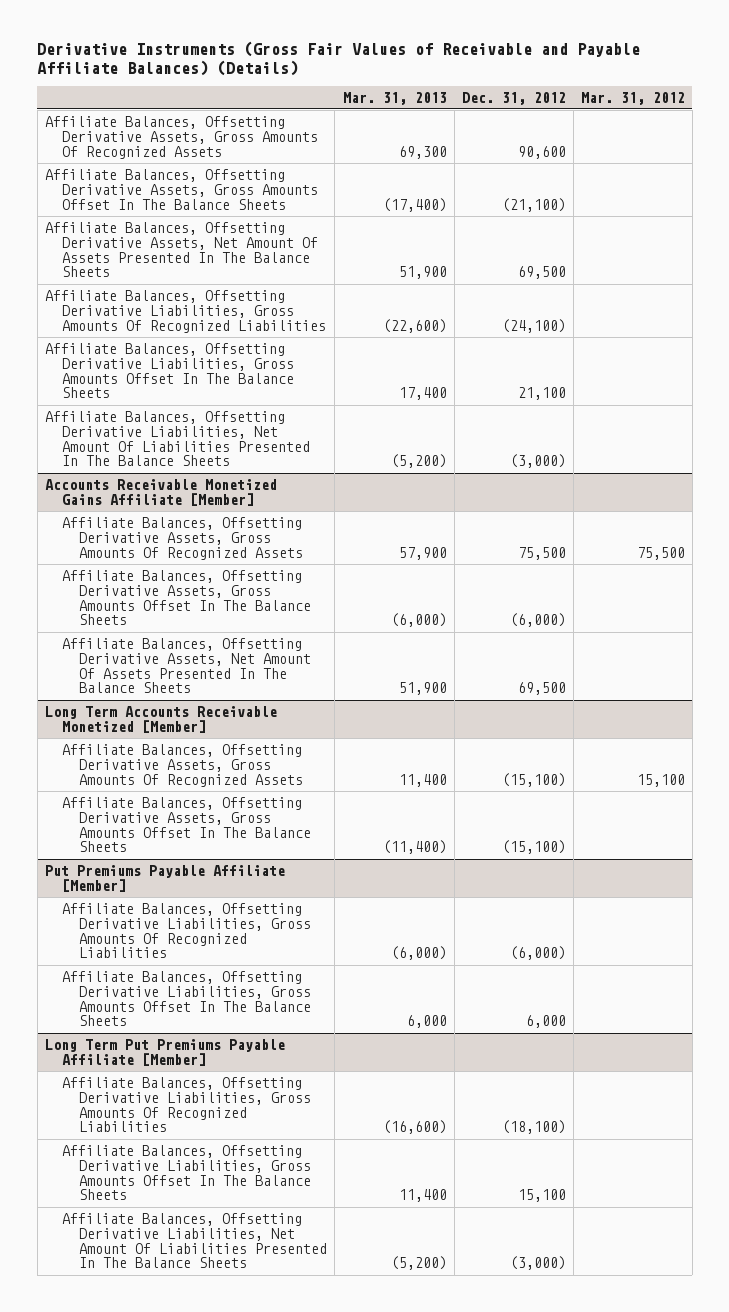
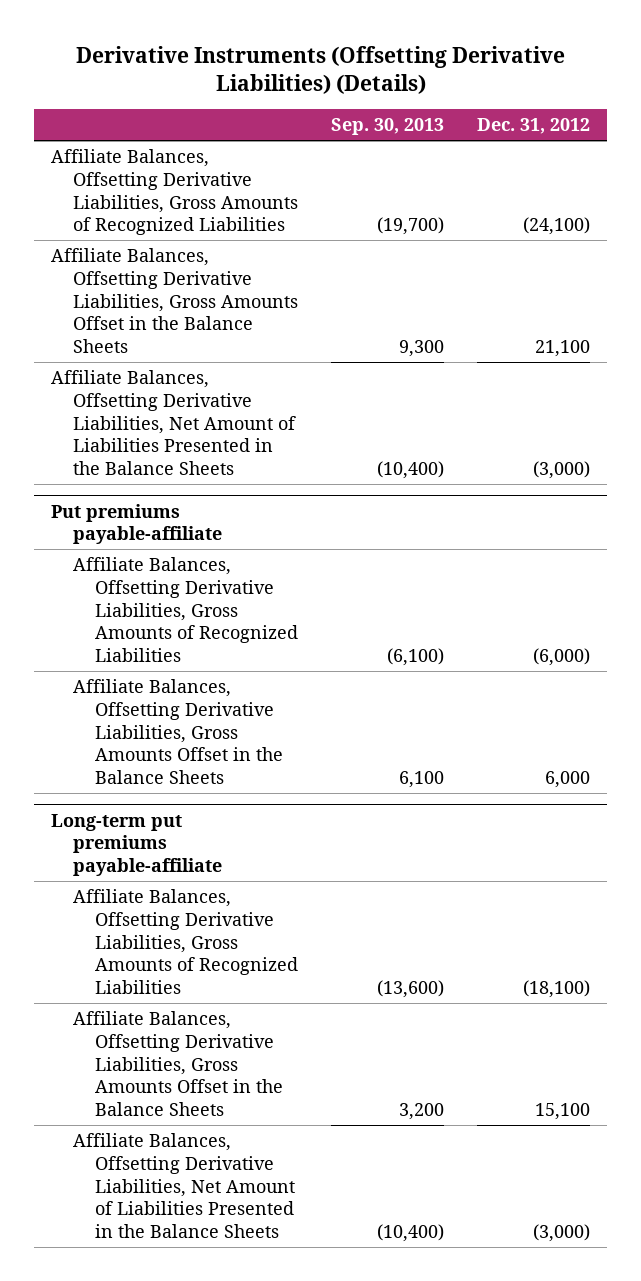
- Derivative Instruments (Gross Fair Values of Receivable and Payable Affiliate Balances) (Details)
+ Derivative Instruments (Offsetting Derivative Liabilities) (Details)
- | Mar. 31, 2013 | Dec. 31, 2012 | Mar. 31, 2012
+ | Sep. 30, 2013 | Dec. 31, 2012
- Affiliate Balances, Offsetting Derivative Assets, Gross Amounts Of Recognized Assets | 69,300 | 90,600 |
- Affiliate Balances, Offsetting Derivative Assets, Gross Amounts Offset In The Balance Sheets | (17,400) | (21,100) |
- Affiliate Balances, Offsetting Derivative Assets, Net Amount Of Assets Presented In The Balance Sheets | 51,900 | 69,500 |
- Affiliate Balances, Offsetting Derivative Liabilities, Gross Amounts Of Recognized Liabilities | (22,600) | (24,100) |
- Affiliate Balances, Offsetting Derivative Liabilities, Gross Amounts Offset In The Balance Sheets | 17,400 | 21,100 |
- Affiliate Balances, Offsetting Derivative Liabilities, Net Amount Of Liabilities Presented In The Balance Sheets | (5,200) | (3,000) |
- Accounts Receivable Monetized Gains Affiliate [Member]
- Affiliate Balances, Offsetting Derivative Assets, Gross Amounts Of Recognized Assets | 57,900 | 75,500 | 75,500
- Affiliate Balances, Offsetting Derivative Assets, Gross Amounts Offset In The Balance Sheets | (6,000) | (6,000) |
- Affiliate Balances, Offsetting Derivative Assets, Net Amount Of Assets Presented In The Balance Sheets | 51,900 | 69,500 |
- Long Term Accounts Receivable Monetized [Member]
- Affiliate Balances, Offsetting Derivative Assets, Gross Amounts Of Recognized Assets | 11,400 | (15,100) | 15,100
- Affiliate Balances, Offsetting Derivative Assets, Gross Amounts Offset In The Balance Sheets | (11,400) | (15,100) |
- Put Premiums Payable Affiliate [Member]
- Affiliate Balances, Offsetting Derivative Liabilities, Gross Amounts Of Recognized Liabilities | (6,000) | (6,000) |
- Affiliate Balances, Offsetting Derivative Liabilities, Gross Amounts Offset In The Balance Sheets | 6,000 | 6,000 |
- Long Term Put Premiums Payable Affiliate [Member]
- Affiliate Balances, Offsetting Derivative Liabilities, Gross Amounts Of Recognized Liabilities | (16,600) | (18,100) |
- Affiliate Balances, Offsetting Derivative Liabilities, Gross Amounts Offset In The Balance Sheets | 11,400 | 15,100 |
- Affiliate Balances, Offsetting Derivative Liabilities, Net Amount Of Liabilities Presented In The Balance Sheets | (5,200) | (3,000) |
+ Affiliate Balances, Offsetting Derivative Liabilities, Gross Amounts of Recognized Liabilities | (19,700) | (24,100)
+ Affiliate Balances, Offsetting Derivative Liabilities, Gross Amounts Offset in the Balance Sheets | 9,300 | 21,100
+ Affiliate Balances, Offsetting Derivative Liabilities, Net Amount of Liabilities Presented in the Balance Sheets | (10,400) | (3,000)
+ Put premiums payable-affiliate
+ Affiliate Balances, Offsetting Derivative Liabilities, Gross Amounts of Recognized Liabilities | (6,100) | (6,000)
+ Affiliate Balances, Offsetting Derivative Liabilities, Gross Amounts Offset in the Balance Sheets | 6,100 | 6,000
+ Long-term put premiums payable-affiliate
+ Affiliate Balances, Offsetting Derivative Liabilities, Gross Amounts of Recognized Liabilities | (13,600) | (18,100)
+ Affiliate Balances, Offsetting Derivative Liabilities, Gross Amounts Offset in the Balance Sheets | 3,200 | 15,100
+ Affiliate Balances, Offsetting Derivative Liabilities, Net Amount of Liabilities Presented in the Balance Sheets | (10,400) | (3,000)

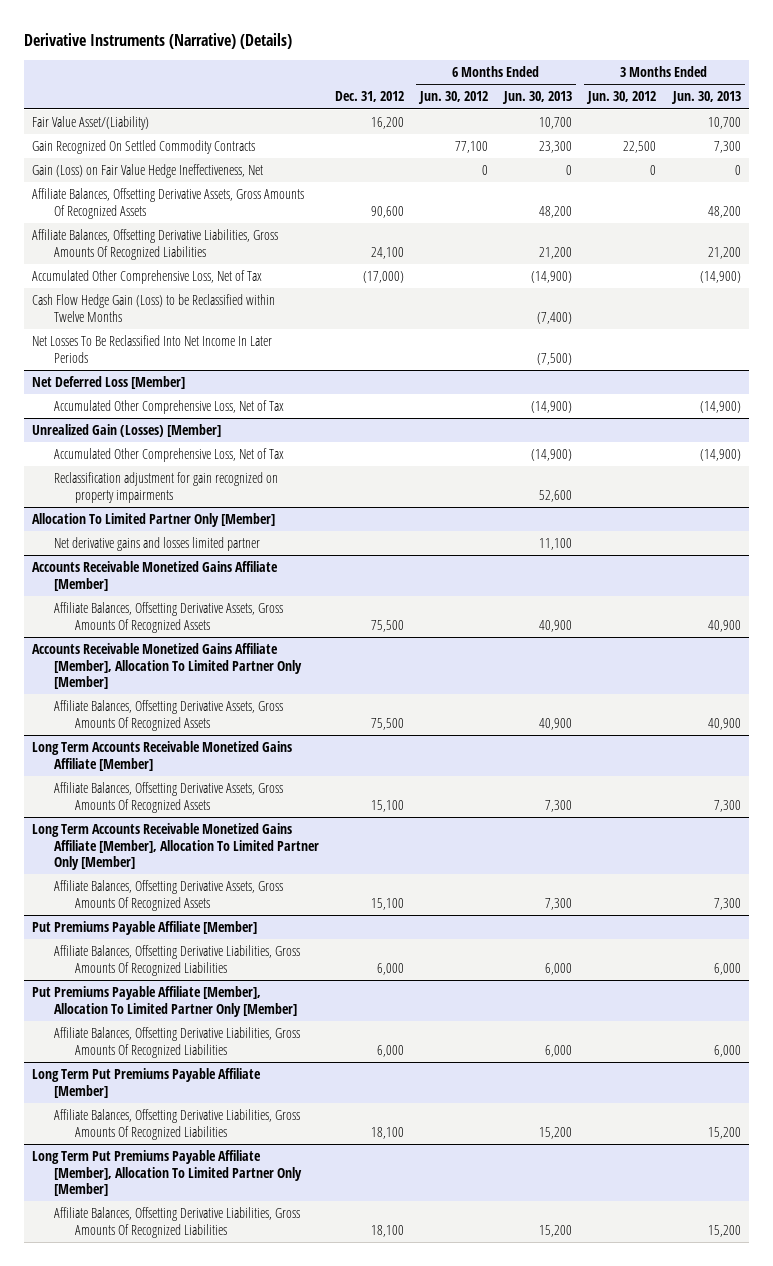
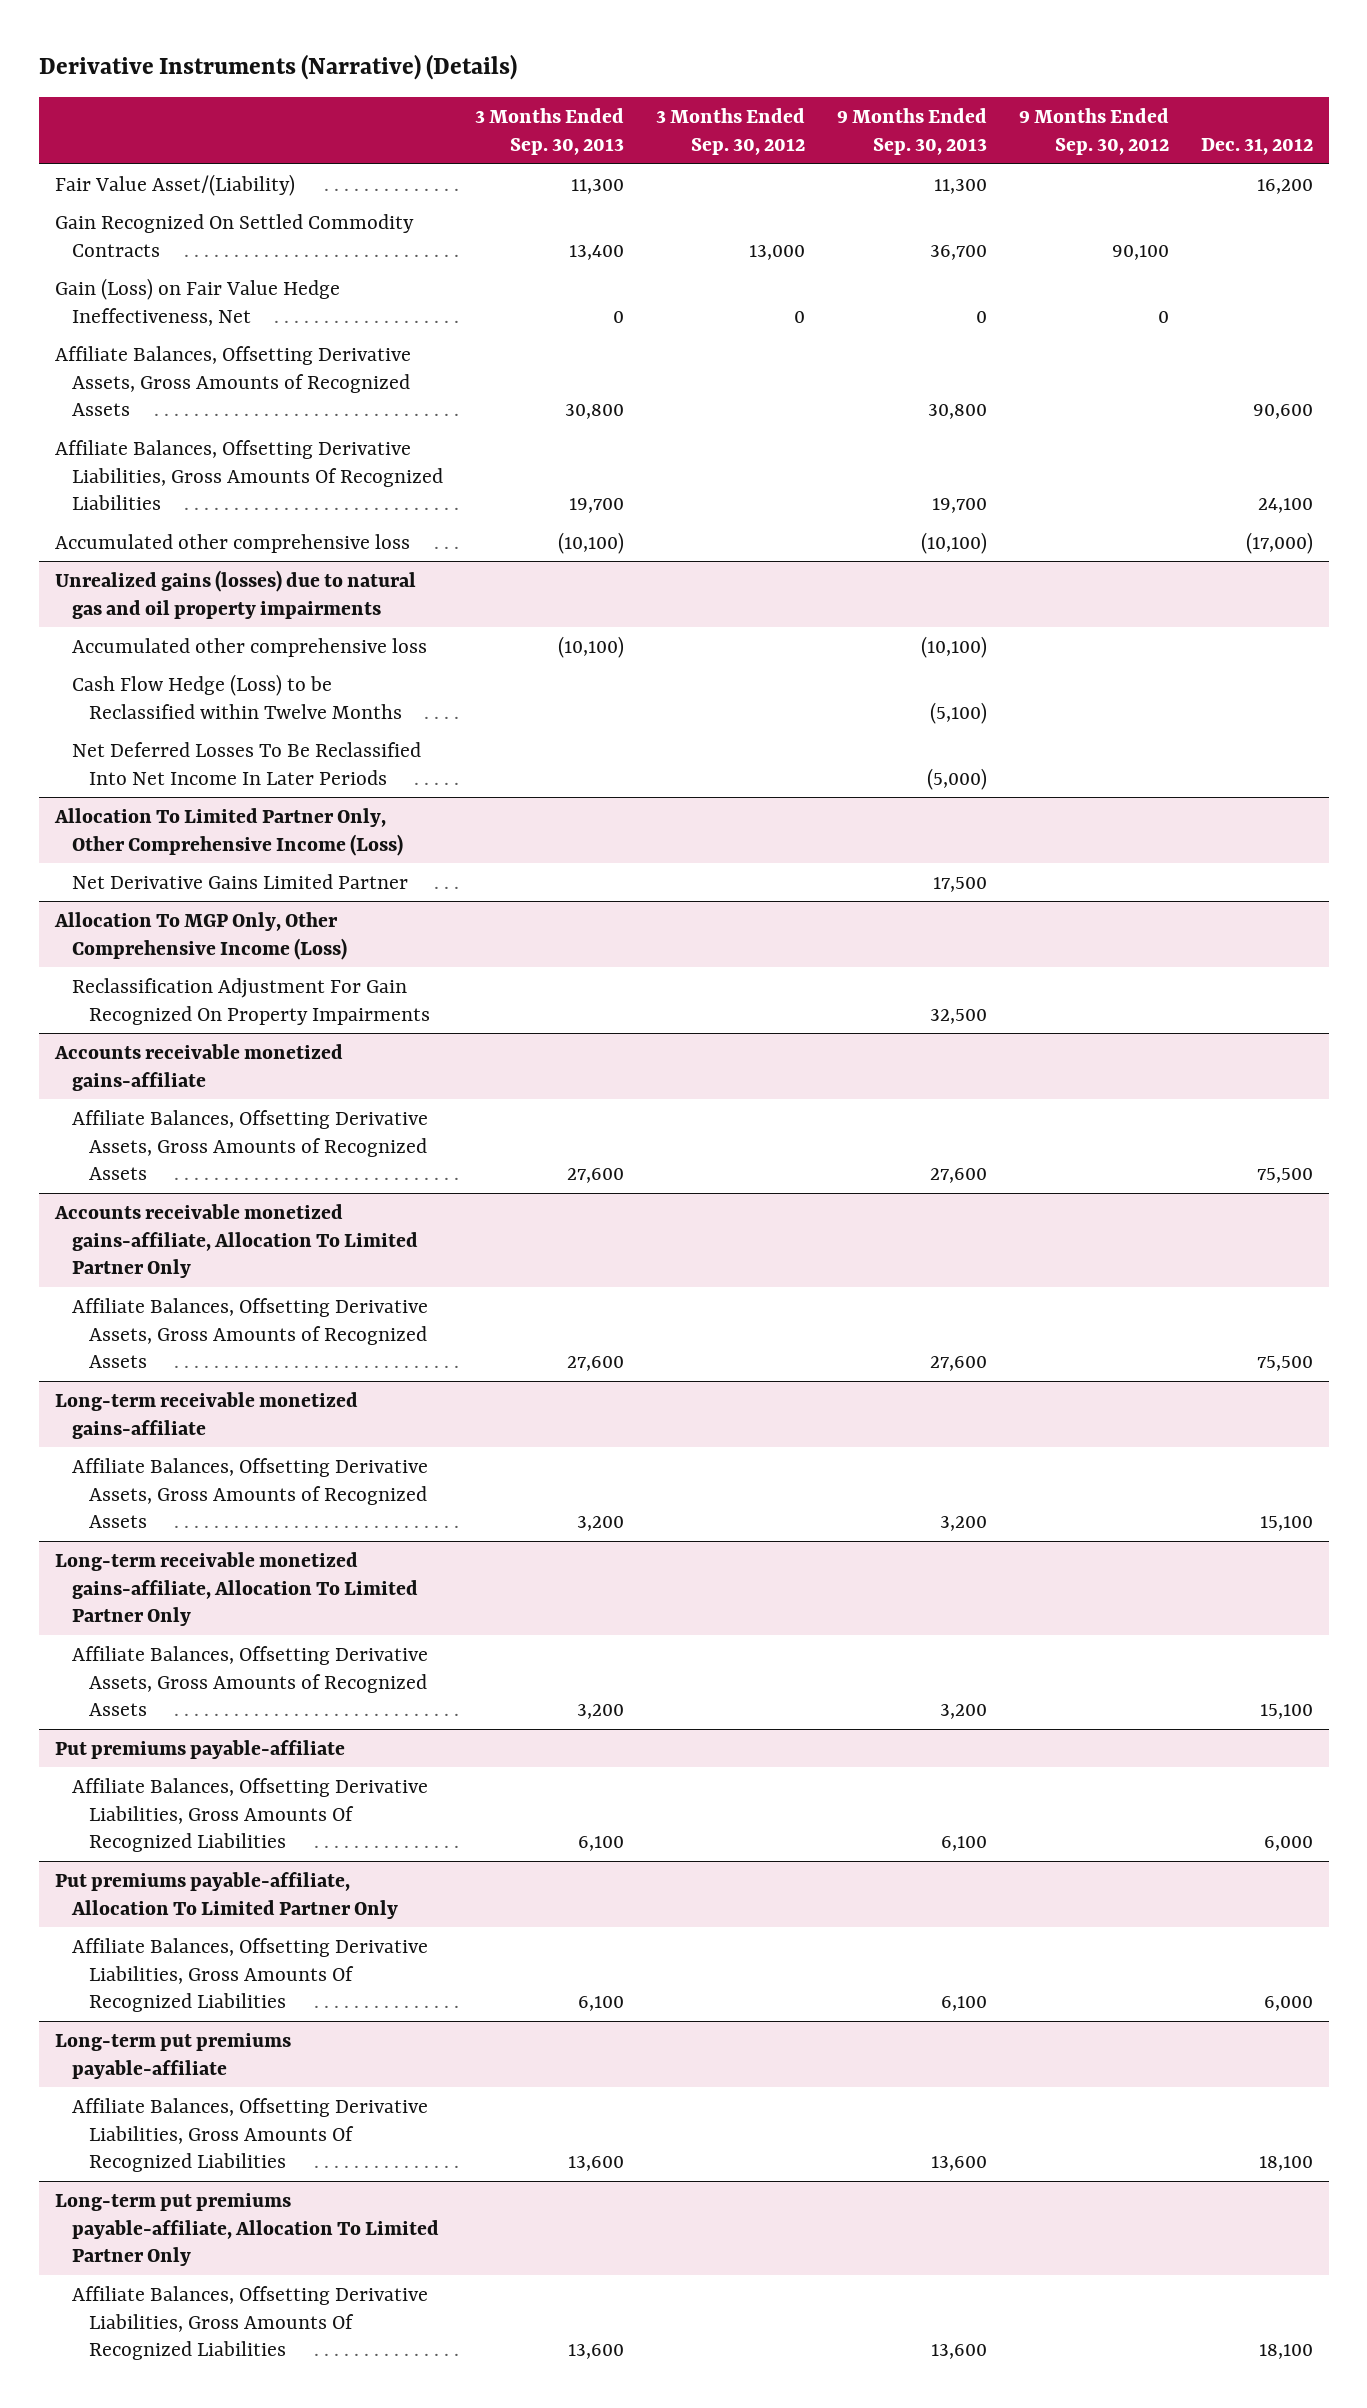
- | Dec. 31, 2012 | 6 Months Ended Jun. 30, 2012 | 6 Months Ended Jun. 30, 2013 | 3 Months Ended Jun. 30, 2012 | 3 Months Ended Jun. 30, 2013
+ | 3 Months Ended Sep. 30, 2013 | 3 Months Ended Sep. 30, 2012 | 9 Months Ended Sep. 30, 2013 | 9 Months Ended Sep. 30, 2012 | Dec. 31, 2012
- Affiliate Balances, Offsetting Derivative Assets, Gross Amounts Of Recognized Assets | 90,600 | | 48,200 | | 48,200
+ Affiliate Balances, Offsetting Derivative Assets, Gross Amounts of Recognized Assets | 30,800 | | 30,800 | | 90,600
- Accumulated Other Comprehensive Loss, Net of Tax | (17,000) | | (14,900) | | (14,900)
- Cash Flow Hedge Gain (Loss) to be Reclassified within Twelve Months | | | (7,400) | |
- Net Losses To Be Reclassified Into Net Income In Later Periods | | | (7,500) | |
- Net Deferred Loss [Member]
- Accumulated Other Comprehensive Loss, Net of Tax | | | (14,900) | | (14,900)
- Unrealized Gain (Losses) [Member]
- Accumulated Other Comprehensive Loss, Net of Tax | | | (14,900) | | (14,900)
- Reclassification adjustment for gain recognized on property impairments | | | 52,600 | |
- Allocation To Limited Partner Only [Member]
- Net derivative gains and losses limited partner | | | 11,100 | |
- Accounts Receivable Monetized Gains Affiliate [Member]
- Affiliate Balances, Offsetting Derivative Assets, Gross Amounts Of Recognized Assets | 75,500 | | 40,900 | | 40,900
- Accounts Receivable Monetized Gains Affiliate [Member], Allocation To Limited Partner Only [Member]
- Affiliate Balances, Offsetting Derivative Assets, Gross Amounts Of Recognized Assets | 75,500 | | 40,900 | | 40,900
- Long Term Accounts Receivable Monetized Gains Affiliate [Member]
- Affiliate Balances, Offsetting Derivative Assets, Gross Amounts Of Recognized Assets | 15,100 | | 7,300 | | 7,300
- Long Term Accounts Receivable Monetized Gains Affiliate [Member], Allocation To Limited Partner Only [Member]
- Affiliate Balances, Offsetting Derivative Assets, Gross Amounts Of Recognized Assets | 15,100 | | 7,300 | | 7,300
- Put Premiums Payable Affiliate [Member]
+ Accumulated other comprehensive loss | (10,100) | | (10,100) | | (17,000)
+ Unrealized gains (losses) due to natural gas and oil property impairments
+ Accumulated other comprehensive loss | (10,100) | | (10,100) | |
+ Cash Flow Hedge (Loss) to be Reclassified within Twelve Months | | | (5,100) | |
+ Net Deferred Losses To Be Reclassified Into Net Income In Later Periods | | | (5,000) | |
+ Allocation To Limited Partner Only, Other Comprehensive Income (Loss)
+ Net Derivative Gains Limited Partner | | | 17,500 | |
+ Allocation To MGP Only, Other Comprehensive Income (Loss)
+ Reclassification Adjustment For Gain Recognized On Property Impairments | | | 32,500 | |
+ Accounts receivable monetized gains-affiliate
+ Affiliate Balances, Offsetting Derivative Assets, Gross Amounts of Recognized Assets | 27,600 | | 27,600 | | 75,500
+ Accounts receivable monetized gains-affiliate, Allocation To Limited Partner Only
+ Affiliate Balances, Offsetting Derivative Assets, Gross Amounts of Recognized Assets | 27,600 | | 27,600 | | 75,500
+ Long-term receivable monetized gains-affiliate
+ Affiliate Balances, Offsetting Derivative Assets, Gross Amounts of Recognized Assets | 3,200 | | 3,200 | | 15,100
+ Long-term receivable monetized gains-affiliate, Allocation To Limited Partner Only
+ Affiliate Balances, Offsetting Derivative Assets, Gross Amounts of Recognized Assets | 3,200 | | 3,200 | | 15,100
+ Put premiums payable-affiliate
- Put Premiums Payable Affiliate [Member], Allocation To Limited Partner Only [Member]
+ Put premiums payable-affiliate, Allocation To Limited Partner Only
- Long Term Put Premiums Payable Affiliate [Member]
+ Long-term put premiums payable-affiliate
- Long Term Put Premiums Payable Affiliate [Member], Allocation To Limited Partner Only [Member]
+ Long-term put premiums payable-affiliate, Allocation To Limited Partner Only

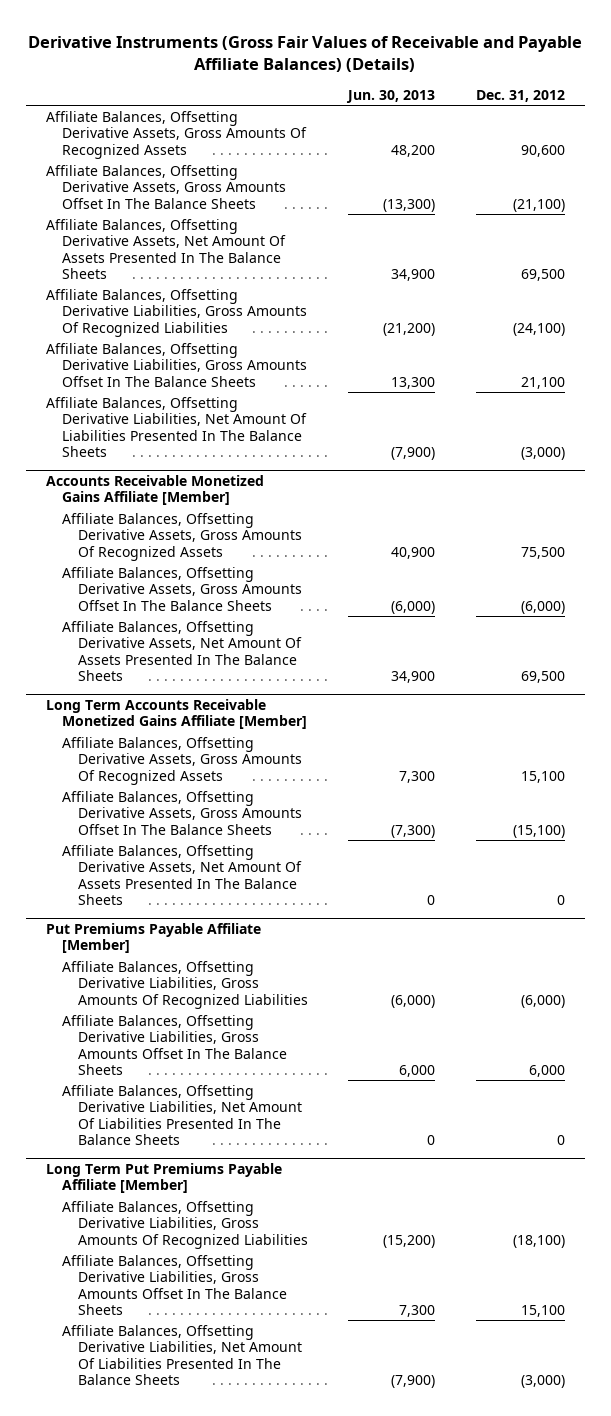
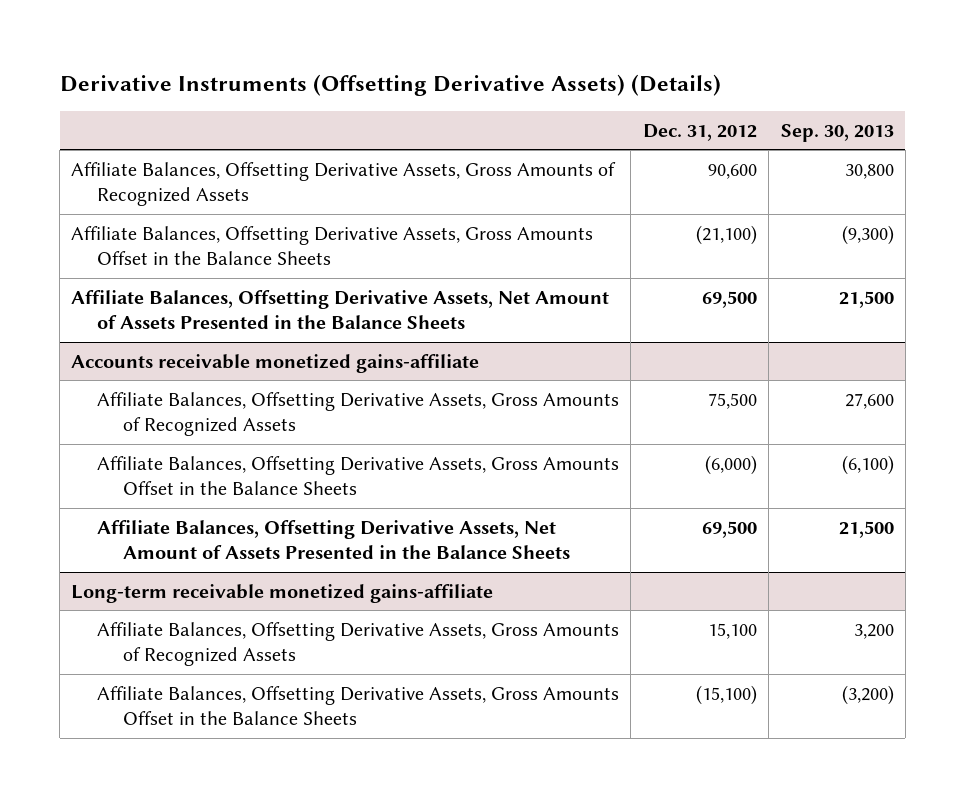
- Derivative Instruments (Gross Fair Values of Receivable and Payable Affiliate Balances) (Details)
+ Derivative Instruments (Offsetting Derivative Assets) (Details)
- | Jun. 30, 2013 | Dec. 31, 2012
+ | Dec. 31, 2012 | Sep. 30, 2013
- Affiliate Balances, Offsetting Derivative Assets, Gross Amounts Of Recognized Assets | 48,200 | 90,600
- Affiliate Balances, Offsetting Derivative Assets, Gross Amounts Offset In The Balance Sheets | (13,300) | (21,100)
- Affiliate Balances, Offsetting Derivative Assets, Net Amount Of Assets Presented In The Balance Sheets | 34,900 | 69,500
- Affiliate Balances, Offsetting Derivative Liabilities, Gross Amounts Of Recognized Liabilities | (21,200) | (24,100)
- Affiliate Balances, Offsetting Derivative Liabilities, Gross Amounts Offset In The Balance Sheets | 13,300 | 21,100
- Affiliate Balances, Offsetting Derivative Liabilities, Net Amount Of Liabilities Presented In The Balance Sheets | (7,900) | (3,000)
- Accounts Receivable Monetized Gains Affiliate [Member]
- Affiliate Balances, Offsetting Derivative Assets, Gross Amounts Of Recognized Assets | 40,900 | 75,500
- Affiliate Balances, Offsetting Derivative Assets, Gross Amounts Offset In The Balance Sheets | (6,000) | (6,000)
- Affiliate Balances, Offsetting Derivative Assets, Net Amount Of Assets Presented In The Balance Sheets | 34,900 | 69,500
- Long Term Accounts Receivable Monetized Gains Affiliate [Member]
- Affiliate Balances, Offsetting Derivative Assets, Gross Amounts Of Recognized Assets | 7,300 | 15,100
- Affiliate Balances, Offsetting Derivative Assets, Gross Amounts Offset In The Balance Sheets | (7,300) | (15,100)
- Affiliate Balances, Offsetting Derivative Assets, Net Amount Of Assets Presented In The Balance Sheets | 0 | 0
- Put Premiums Payable Affiliate [Member]
- Affiliate Balances, Offsetting Derivative Liabilities, Gross Amounts Of Recognized Liabilities | (6,000) | (6,000)
- Affiliate Balances, Offsetting Derivative Liabilities, Gross Amounts Offset In The Balance Sheets | 6,000 | 6,000
- Affiliate Balances, Offsetting Derivative Liabilities, Net Amount Of Liabilities Presented In The Balance Sheets | 0 | 0
- Long Term Put Premiums Payable Affiliate [Member]
- Affiliate Balances, Offsetting Derivative Liabilities, Gross Amounts Of Recognized Liabilities | (15,200) | (18,100)
- Affiliate Balances, Offsetting Derivative Liabilities, Gross Amounts Offset In The Balance Sheets | 7,300 | 15,100
- Affiliate Balances, Offsetting Derivative Liabilities, Net Amount Of Liabilities Presented In The Balance Sheets | (7,900) | (3,000)
+ Affiliate Balances, Offsetting Derivative Assets, Gross Amounts of Recognized Assets | 90,600 | 30,800
+ Affiliate Balances, Offsetting Derivative Assets, Gross Amounts Offset in the Balance Sheets | (21,100) | (9,300)
+ Affiliate Balances, Offsetting Derivative Assets, Net Amount of Assets Presented in the Balance Sheets | 69,500 | 21,500
+ Accounts receivable monetized gains-affiliate
+ Affiliate Balances, Offsetting Derivative Assets, Gross Amounts of Recognized Assets | 75,500 | 27,600
+ Affiliate Balances, Offsetting Derivative Assets, Gross Amounts Offset in the Balance Sheets | (6,000) | (6,100)
+ Affiliate Balances, Offsetting Derivative Assets, Net Amount of Assets Presented in the Balance Sheets | 69,500 | 21,500
+ Long-term receivable monetized gains-affiliate
+ Affiliate Balances, Offsetting Derivative Assets, Gross Amounts of Recognized Assets | 15,100 | 3,200
+ Affiliate Balances, Offsetting Derivative Assets, Gross Amounts Offset in the Balance Sheets | (15,100) | (3,200)

